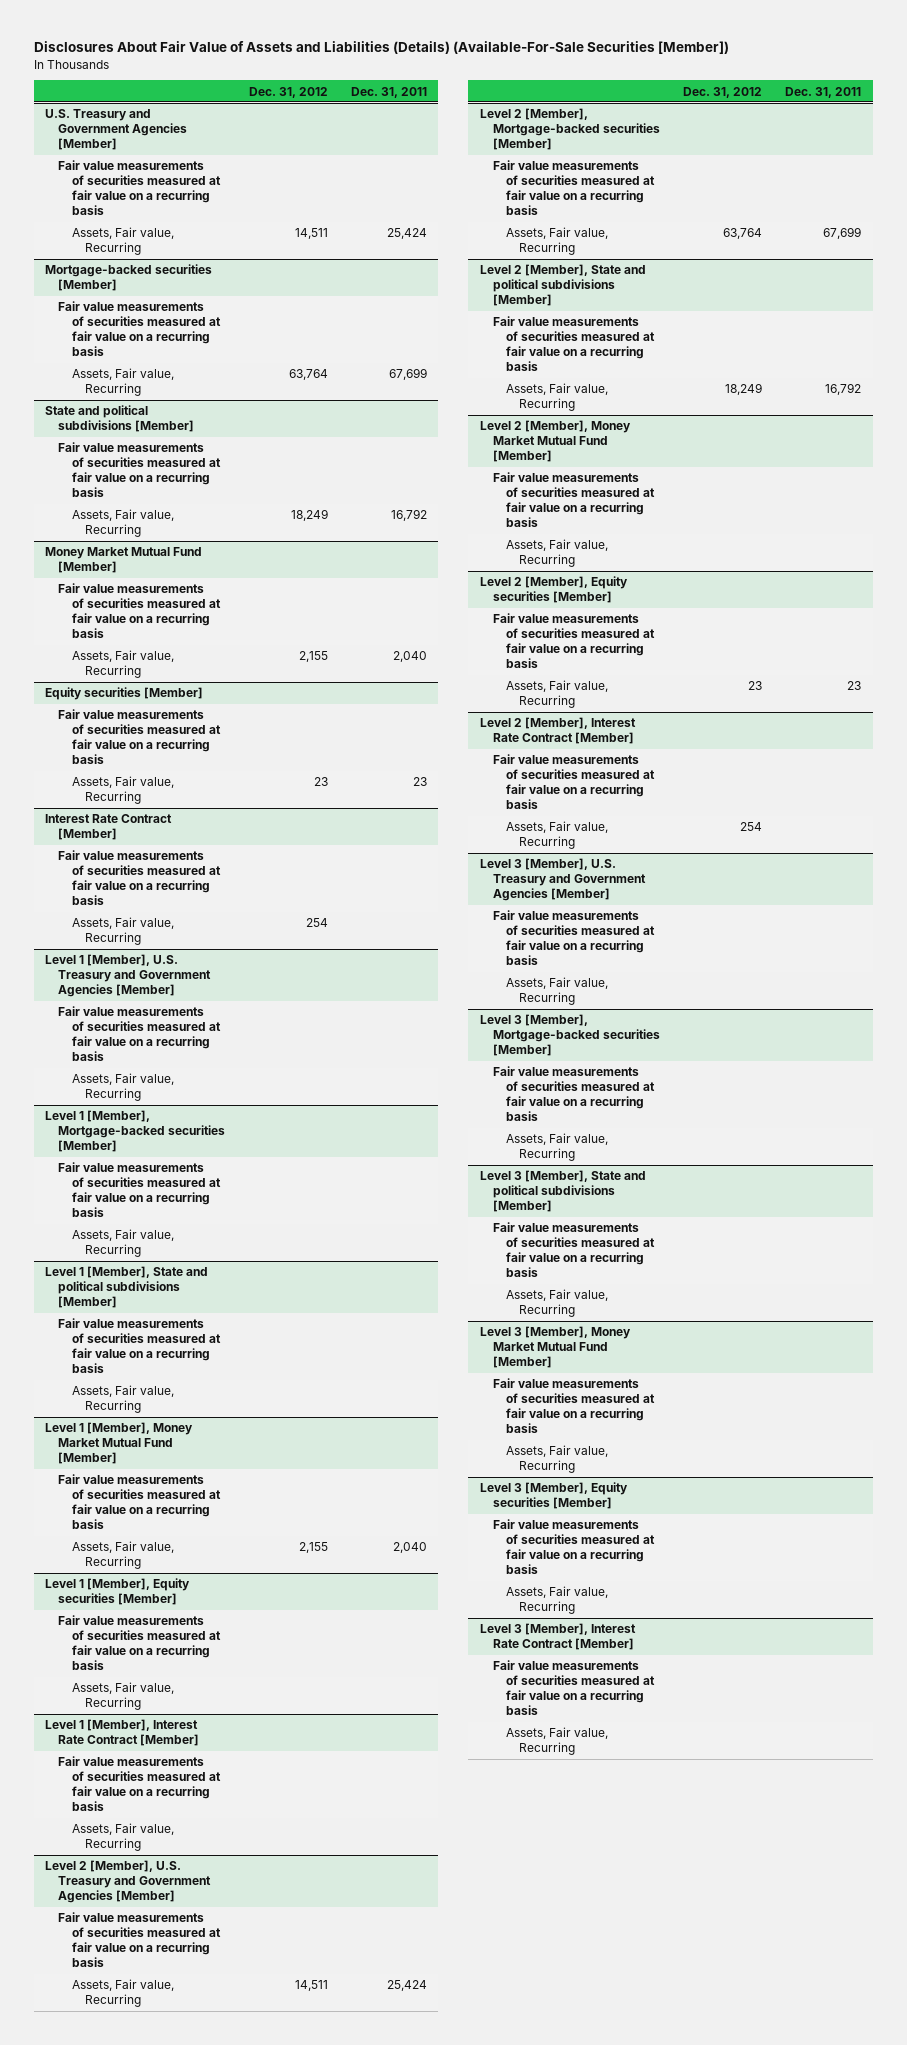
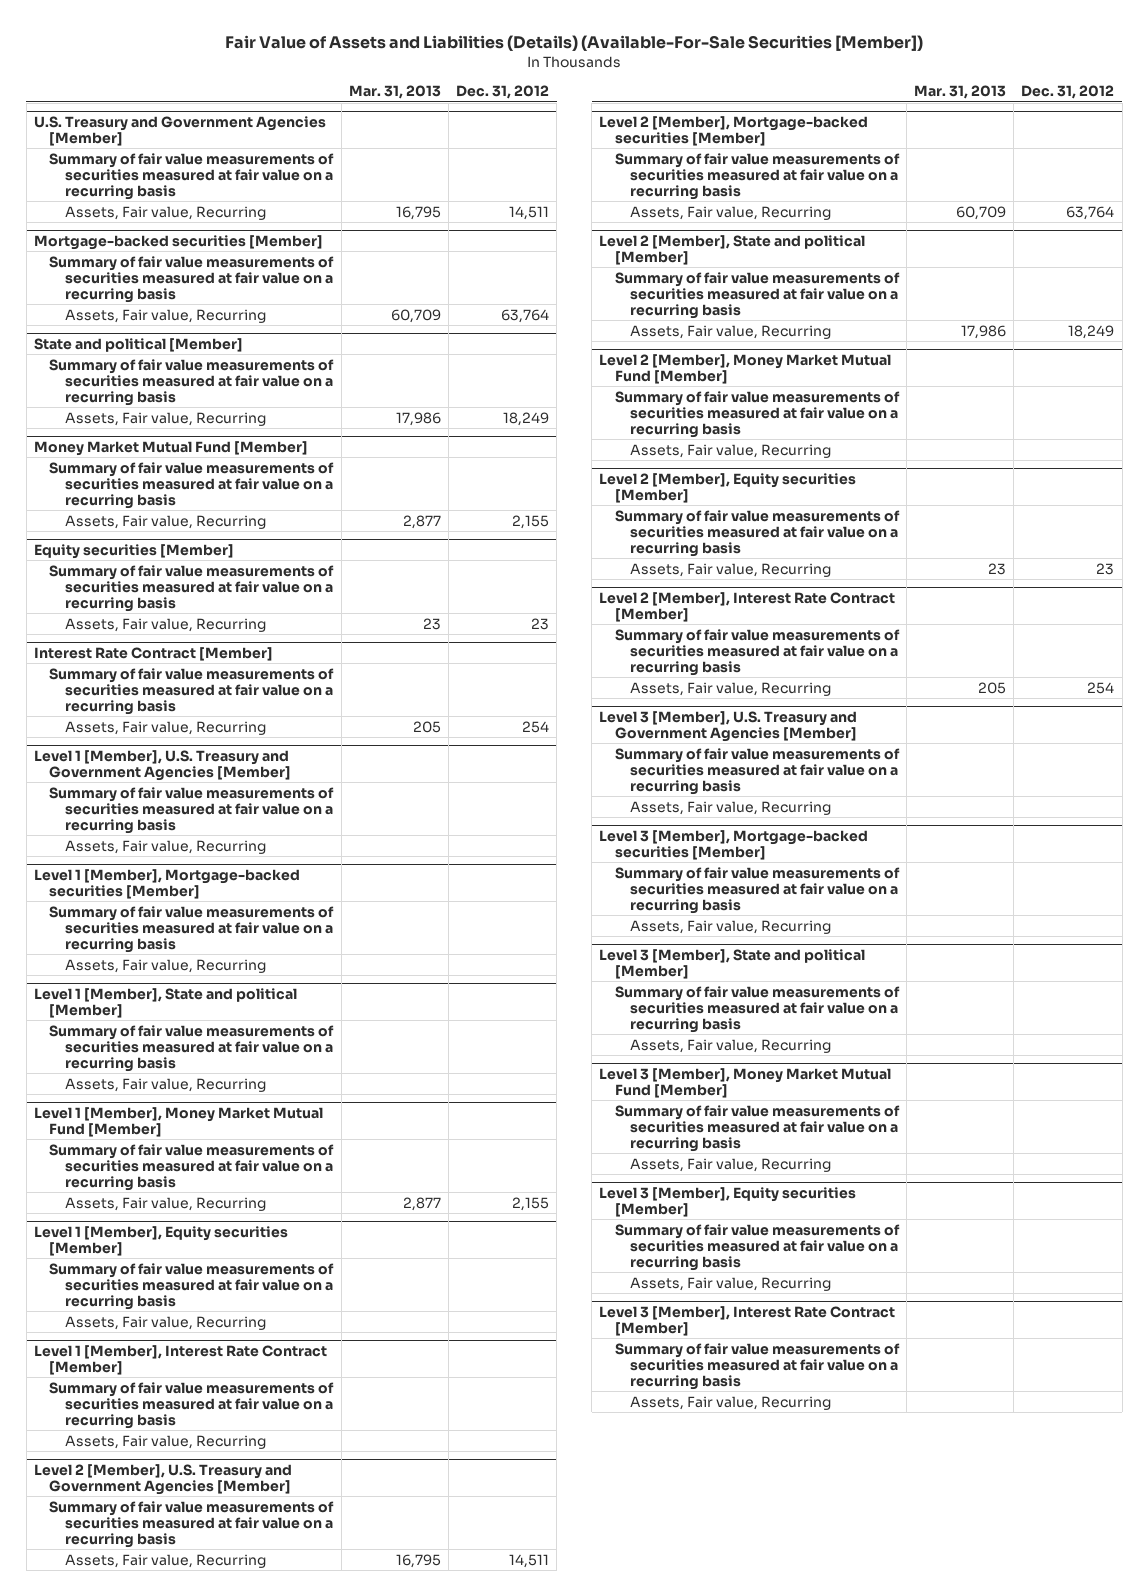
- Disclosures About Fair Value of Assets and Liabilities (Details) (Available-For-Sale Securities [Member])
+ Fair Value of Assets and Liabilities (Details) (Available-For-Sale Securities [Member])
- | Dec. 31, 2012 | Dec. 31, 2011
+ | Mar. 31, 2013 | Dec. 31, 2012
@ U.S. Treasury and Government Agencies [Member]
- Fair value measurements of securities measured at fair value on a recurring basis
+ Summary of fair value measurements of securities measured at fair value on a recurring basis
@ Mortgage-backed securities [Member]
- Fair value measurements of securities measured at fair value on a recurring basis
+ Summary of fair value measurements of securities measured at fair value on a recurring basis
- State and political subdivisions [Member]
- Fair value measurements of securities measured at fair value on a recurring basis
+ State and political [Member]
+ Summary of fair value measurements of securities measured at fair value on a recurring basis
@ Money Market Mutual Fund [Member]
- Fair value measurements of securities measured at fair value on a recurring basis
+ Summary of fair value measurements of securities measured at fair value on a recurring basis
@ Equity securities [Member]
- Fair value measurements of securities measured at fair value on a recurring basis
+ Summary of fair value measurements of securities measured at fair value on a recurring basis
@ Interest Rate Contract [Member]
- Fair value measurements of securities measured at fair value on a recurring basis
+ Summary of fair value measurements of securities measured at fair value on a recurring basis
@ Level 1 [Member], U.S. Treasury and Government Agencies [Member]
- Fair value measurements of securities measured at fair value on a recurring basis
+ Summary of fair value measurements of securities measured at fair value on a recurring basis
@ Level 1 [Member], Mortgage-backed securities [Member]
- Fair value measurements of securities measured at fair value on a recurring basis
+ Summary of fair value measurements of securities measured at fair value on a recurring basis
- Level 1 [Member], State and political subdivisions [Member]
- Fair value measurements of securities measured at fair value on a recurring basis
+ Level 1 [Member], State and political [Member]
+ Summary of fair value measurements of securities measured at fair value on a recurring basis
@ Level 1 [Member], Money Market Mutual Fund [Member]
- Fair value measurements of securities measured at fair value on a recurring basis
+ Summary of fair value measurements of securities measured at fair value on a recurring basis
@ Level 1 [Member], Equity securities [Member]
- Fair value measurements of securities measured at fair value on a recurring basis
+ Summary of fair value measurements of securities measured at fair value on a recurring basis
@ Level 1 [Member], Interest Rate Contract [Member]
- Fair value measurements of securities measured at fair value on a recurring basis
+ Summary of fair value measurements of securities measured at fair value on a recurring basis
@ Level 2 [Member], U.S. Treasury and Government Agencies [Member]
- Fair value measurements of securities measured at fair value on a recurring basis
+ Summary of fair value measurements of securities measured at fair value on a recurring basis
@ Level 2 [Member], Mortgage-backed securities [Member]
- Fair value measurements of securities measured at fair value on a recurring basis
+ Summary of fair value measurements of securities measured at fair value on a recurring basis
- Level 2 [Member], State and political subdivisions [Member]
- Fair value measurements of securities measured at fair value on a recurring basis
+ Level 2 [Member], State and political [Member]
+ Summary of fair value measurements of securities measured at fair value on a recurring basis
@ Level 2 [Member], Money Market Mutual Fund [Member]
- Fair value measurements of securities measured at fair value on a recurring basis
+ Summary of fair value measurements of securities measured at fair value on a recurring basis
@ Level 2 [Member], Equity securities [Member]
- Fair value measurements of securities measured at fair value on a recurring basis
+ Summary of fair value measurements of securities measured at fair value on a recurring basis
@ Level 2 [Member], Interest Rate Contract [Member]
- Fair value measurements of securities measured at fair value on a recurring basis
+ Summary of fair value measurements of securities measured at fair value on a recurring basis
@ Level 3 [Member], U.S. Treasury and Government Agencies [Member]
- Fair value measurements of securities measured at fair value on a recurring basis
+ Summary of fair value measurements of securities measured at fair value on a recurring basis
@ Level 3 [Member], Mortgage-backed securities [Member]
- Fair value measurements of securities measured at fair value on a recurring basis
+ Summary of fair value measurements of securities measured at fair value on a recurring basis
- Level 3 [Member], State and political subdivisions [Member]
- Fair value measurements of securities measured at fair value on a recurring basis
+ Level 3 [Member], State and political [Member]
+ Summary of fair value measurements of securities measured at fair value on a recurring basis
@ Level 3 [Member], Money Market Mutual Fund [Member]
- Fair value measurements of securities measured at fair value on a recurring basis
+ Summary of fair value measurements of securities measured at fair value on a recurring basis
@ Level 3 [Member], Equity securities [Member]
- Fair value measurements of securities measured at fair value on a recurring basis
+ Summary of fair value measurements of securities measured at fair value on a recurring basis
@ Level 3 [Member], Interest Rate Contract [Member]
- Fair value measurements of securities measured at fair value on a recurring basis
+ Summary of fair value measurements of securities measured at fair value on a recurring basis

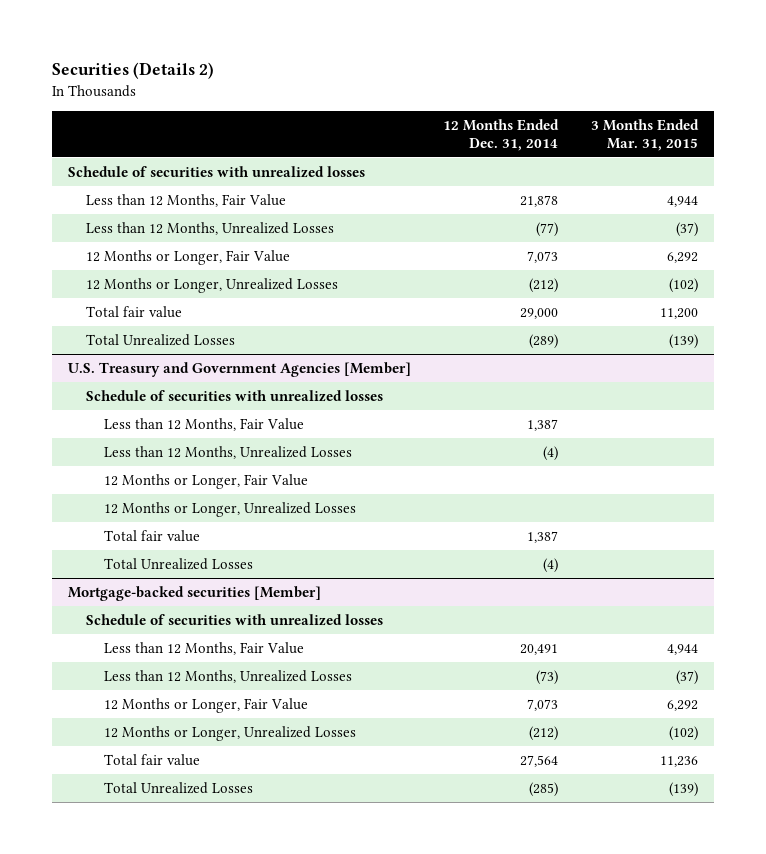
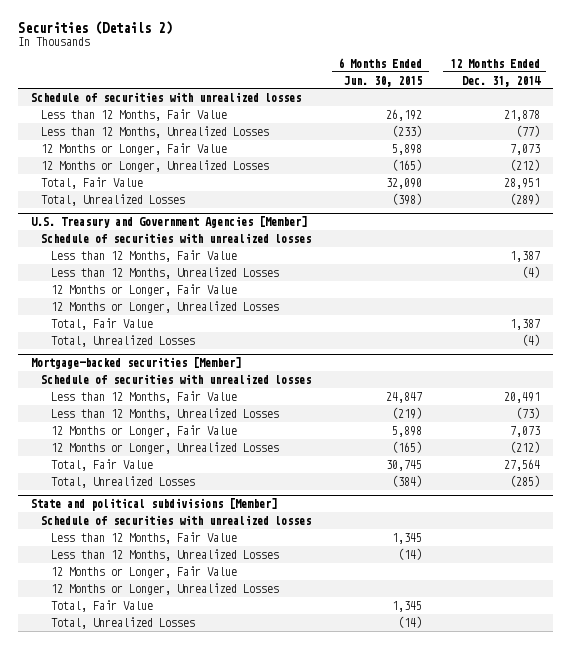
- | 12 Months Ended Dec. 31, 2014 | 3 Months Ended Mar. 31, 2015
+ | 6 Months Ended Jun. 30, 2015 | 12 Months Ended Dec. 31, 2014
- Total fair value | 29,000 | 11,200
- Total Unrealized Losses | (289) | (139)
+ Total, Fair Value | 32,090 | 28,951
+ Total, Unrealized Losses | (398) | (289)
@ U.S. Treasury and Government Agencies [Member]
- Total fair value | 1,387 |
- Total Unrealized Losses | (4) |
+ Total, Fair Value | | 1,387
+ Total, Unrealized Losses | | (4)
@ Mortgage-backed securities [Member]
- Total fair value | 27,564 | 11,236
- Total Unrealized Losses | (285) | (139)
+ Total, Fair Value | 30,745 | 27,564
+ Total, Unrealized Losses | (384) | (285)
+ State and political subdivisions [Member]
+ Schedule of securities with unrealized losses
+ Less than 12 Months, Fair Value | 1,345 |
+ Less than 12 Months, Unrealized Losses | (14) |
+ 12 Months or Longer, Fair Value
+ 12 Months or Longer, Unrealized Losses
+ Total, Fair Value | 1,345 |
+ Total, Unrealized Losses | (14) |

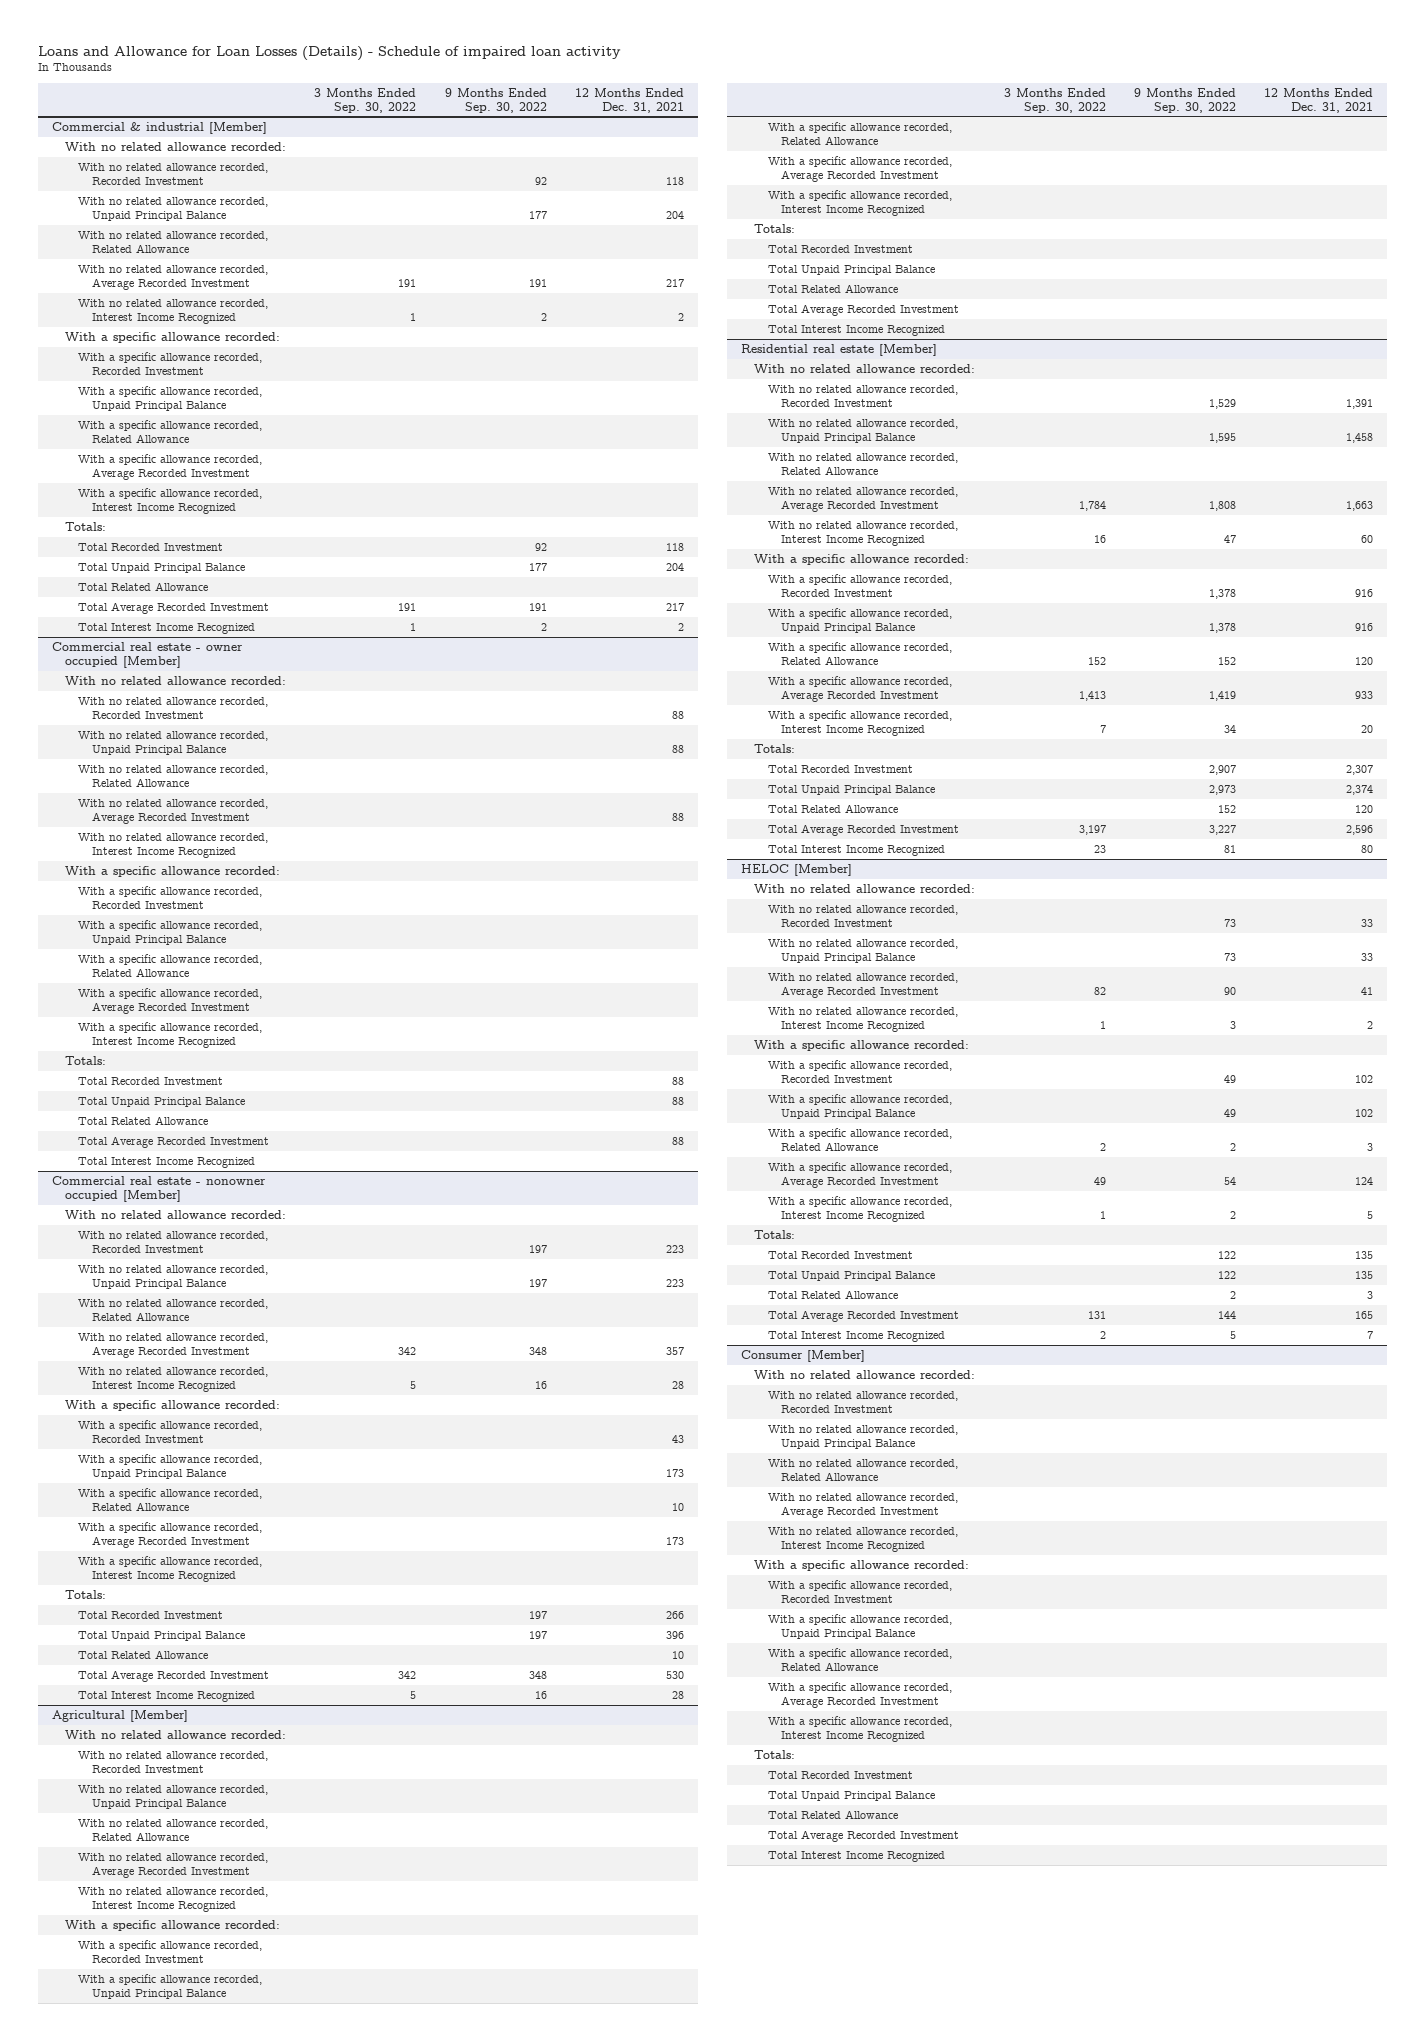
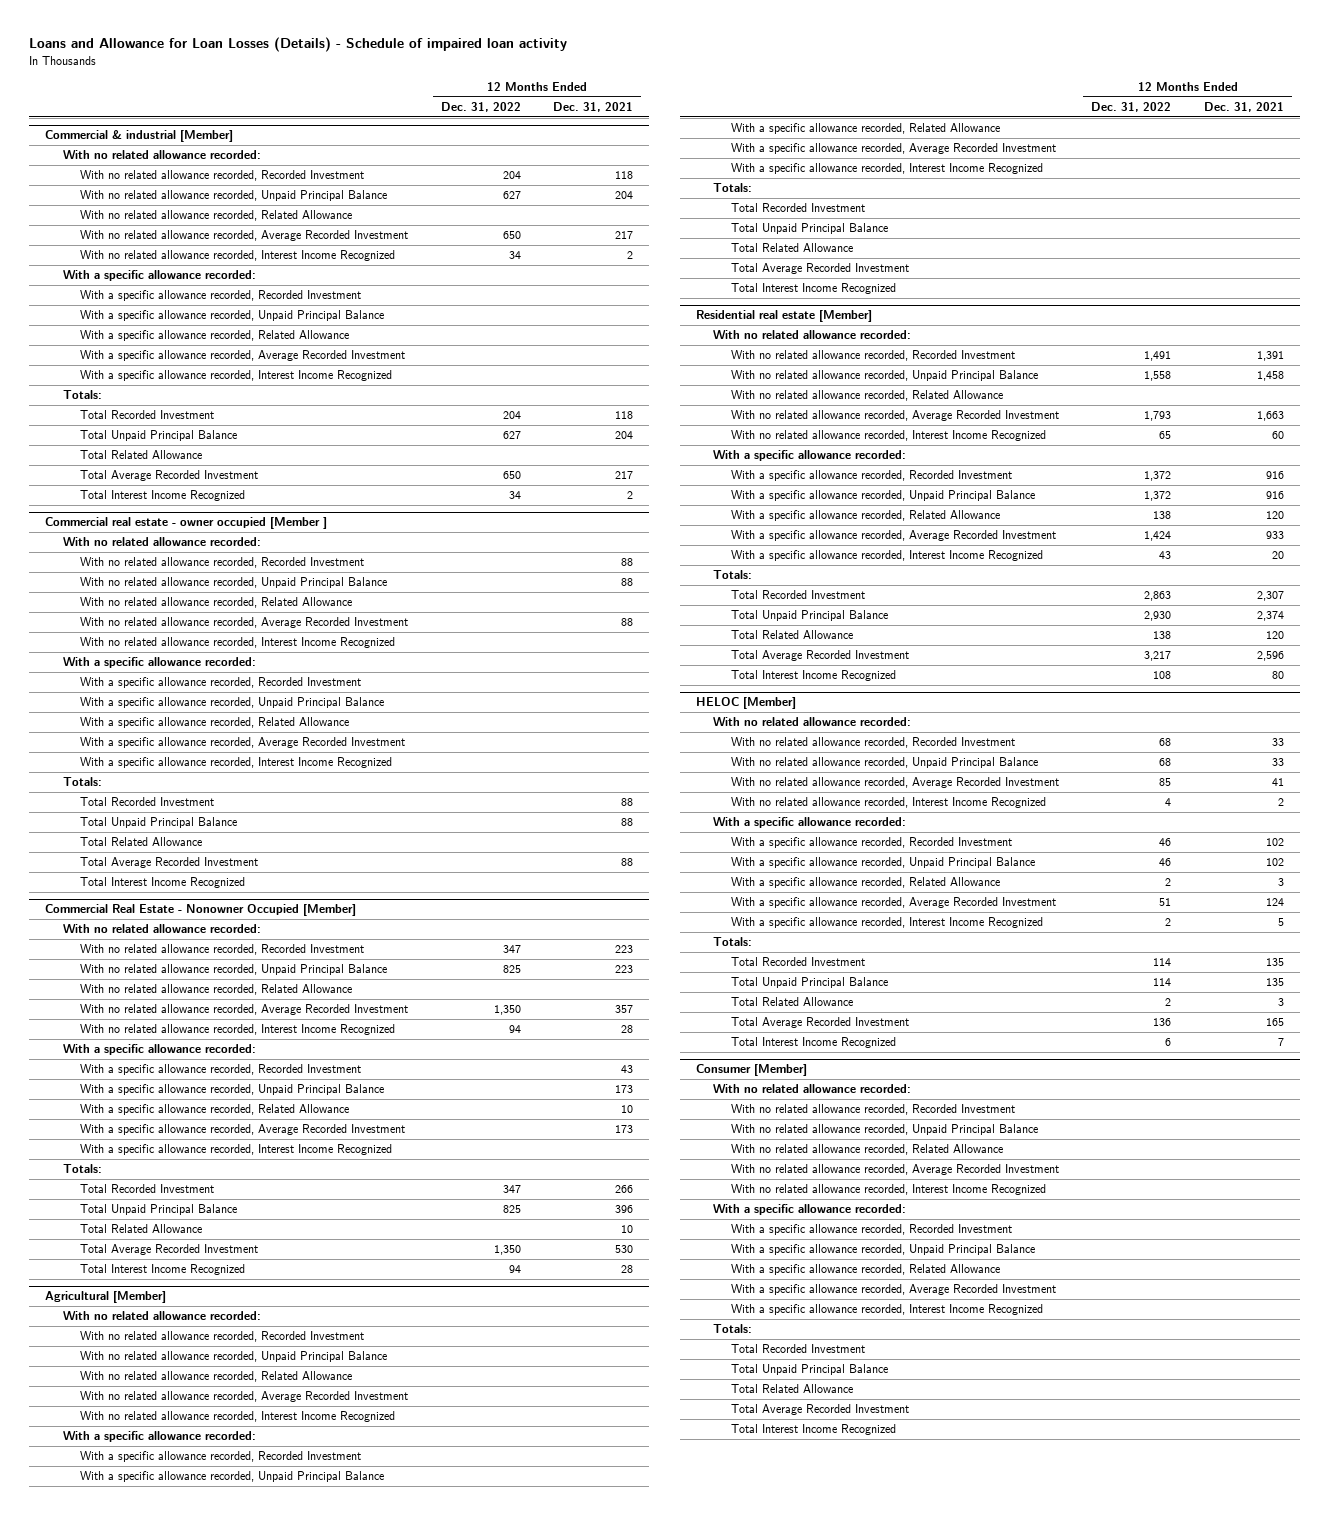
- | 3 Months Ended Sep. 30, 2022 | 9 Months Ended Sep. 30, 2022 | 12 Months Ended Dec. 31, 2021
+ | 12 Months Ended Dec. 31, 2022 | 12 Months Ended Dec. 31, 2021
- Commercial real estate - owner occupied [Member]
+ Commercial real estate - owner occupied [Member ]
- Commercial real estate - nonowner occupied [Member]
+ Commercial Real Estate - Nonowner Occupied [Member]

